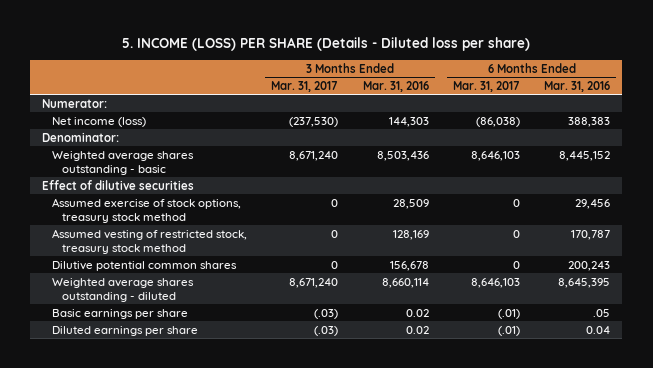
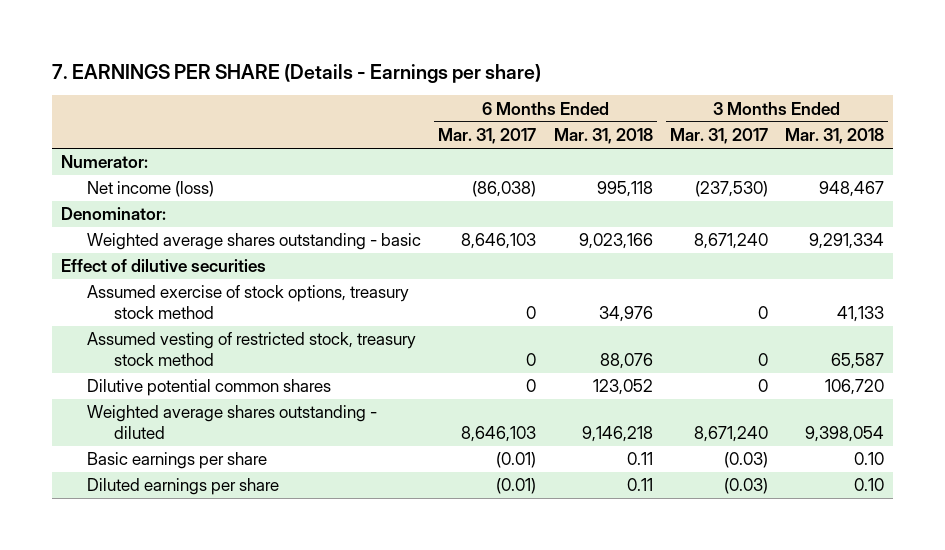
- 5. INCOME (LOSS) PER SHARE (Details - Diluted loss per share)
+ 7. EARNINGS PER SHARE (Details - Earnings per share)
- | 3 Months Ended Mar. 31, 2017 | 3 Months Ended Mar. 31, 2016 | 6 Months Ended Mar. 31, 2017 | 6 Months Ended Mar. 31, 2016
+ | 6 Months Ended Mar. 31, 2017 | 6 Months Ended Mar. 31, 2018 | 3 Months Ended Mar. 31, 2017 | 3 Months Ended Mar. 31, 2018
- Basic earnings per share | (.03) | 0.02 | (.01) | .05
- Diluted earnings per share | (.03) | 0.02 | (.01) | 0.04
+ Basic earnings per share | (0.01) | 0.11 | (0.03) | 0.10
+ Diluted earnings per share | (0.01) | 0.11 | (0.03) | 0.10

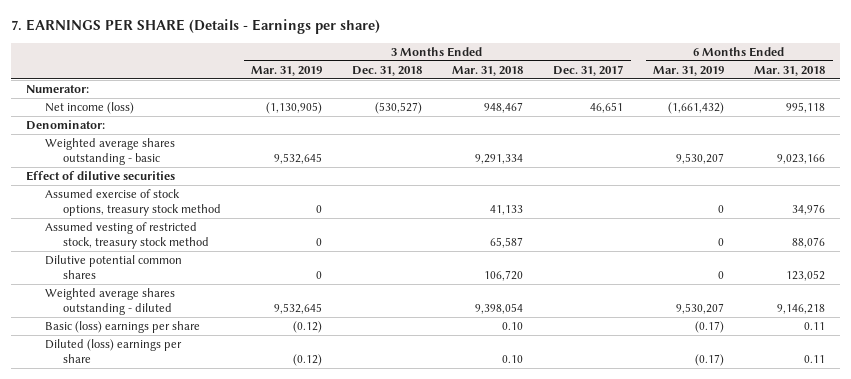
- | 6 Months Ended Mar. 31, 2017 | 6 Months Ended Mar. 31, 2018 | 3 Months Ended Mar. 31, 2017 | 3 Months Ended Mar. 31, 2018
+ | 3 Months Ended Mar. 31, 2019 | 3 Months Ended Dec. 31, 2018 | 3 Months Ended Mar. 31, 2018 | 3 Months Ended Dec. 31, 2017 | 6 Months Ended Mar. 31, 2019 | 6 Months Ended Mar. 31, 2018
- Basic earnings per share | (0.01) | 0.11 | (0.03) | 0.10
- Diluted earnings per share | (0.01) | 0.11 | (0.03) | 0.10
+ Basic (loss) earnings per share | (0.12) | | 0.10 | | (0.17) | 0.11
+ Diluted (loss) earnings per share | (0.12) | | 0.10 | | (0.17) | 0.11

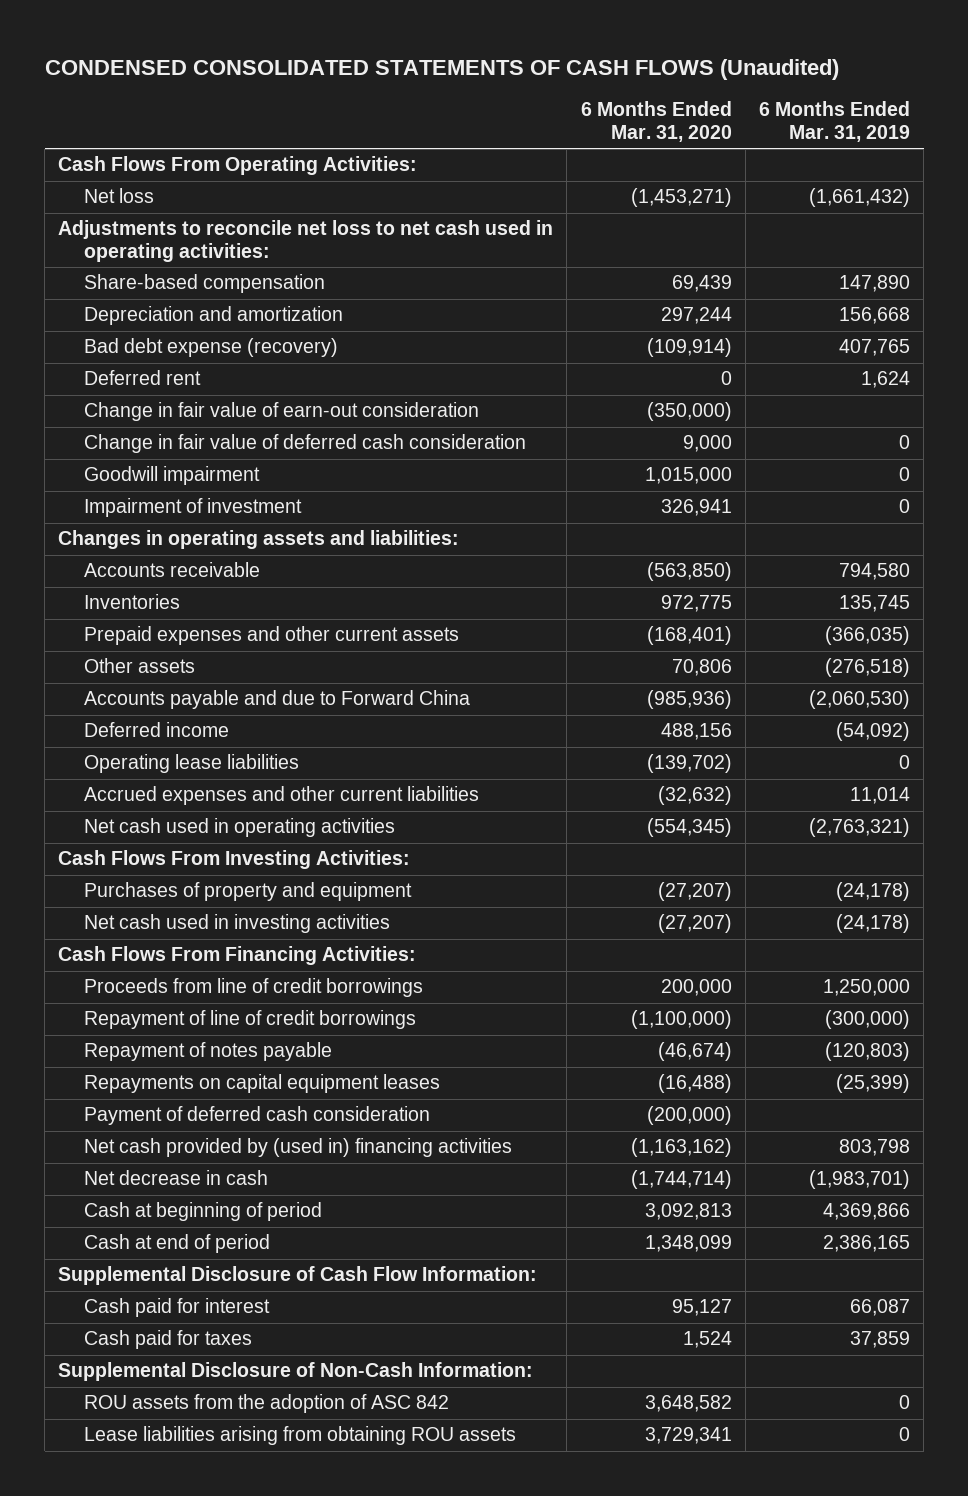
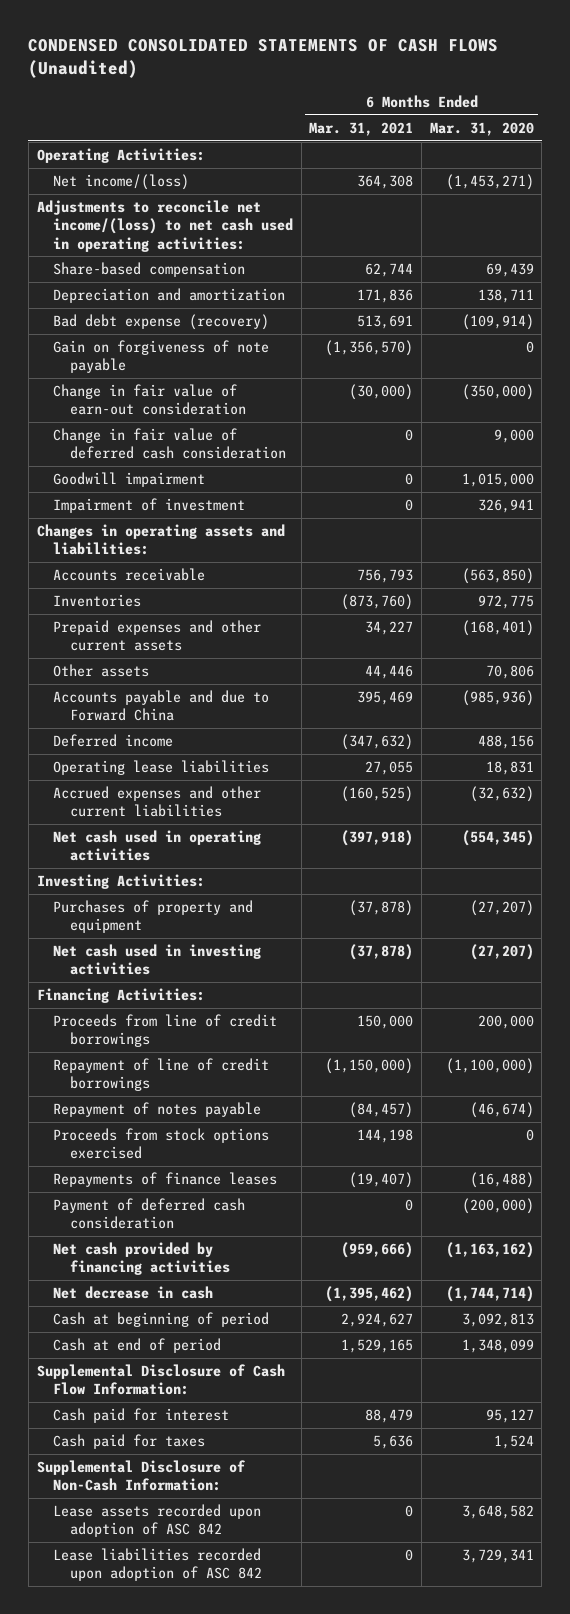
- | 6 Months Ended Mar. 31, 2020 | 6 Months Ended Mar. 31, 2019
+ | 6 Months Ended Mar. 31, 2021 | 6 Months Ended Mar. 31, 2020
- Cash Flows From Operating Activities:
- Net loss | (1,453,271) | (1,661,432)
- Adjustments to reconcile net loss to net cash used in operating activities:
+ Operating Activities:
+ Net income/(loss) | 364,308 | (1,453,271)
+ Adjustments to reconcile net income/(loss) to net cash used in operating activities:
- Depreciation and amortization | 297,244 | 156,668
+ Depreciation and amortization | 171,836 | 138,711
- Deferred rent | 0 | 1,624
+ Gain on forgiveness of note payable | (1,356,570) | 0
- Operating lease liabilities | (139,702) | 0
+ Operating lease liabilities | 27,055 | 18,831
- Cash Flows From Investing Activities:
+ Investing Activities:
- Cash Flows From Financing Activities:
+ Financing Activities:
- Repayments on capital equipment leases | (16,488) | (25,399)
+ Proceeds from stock options exercised | 144,198 | 0
+ Repayments of finance leases | (19,407) | (16,488)
- Net cash provided by (used in) financing activities | (1,163,162) | 803,798
+ Net cash provided by financing activities | (959,666) | (1,163,162)
- ROU assets from the adoption of ASC 842 | 3,648,582 | 0
- Lease liabilities arising from obtaining ROU assets | 3,729,341 | 0
+ Lease assets recorded upon adoption of ASC 842 | 0 | 3,648,582
+ Lease liabilities recorded upon adoption of ASC 842 | 0 | 3,729,341

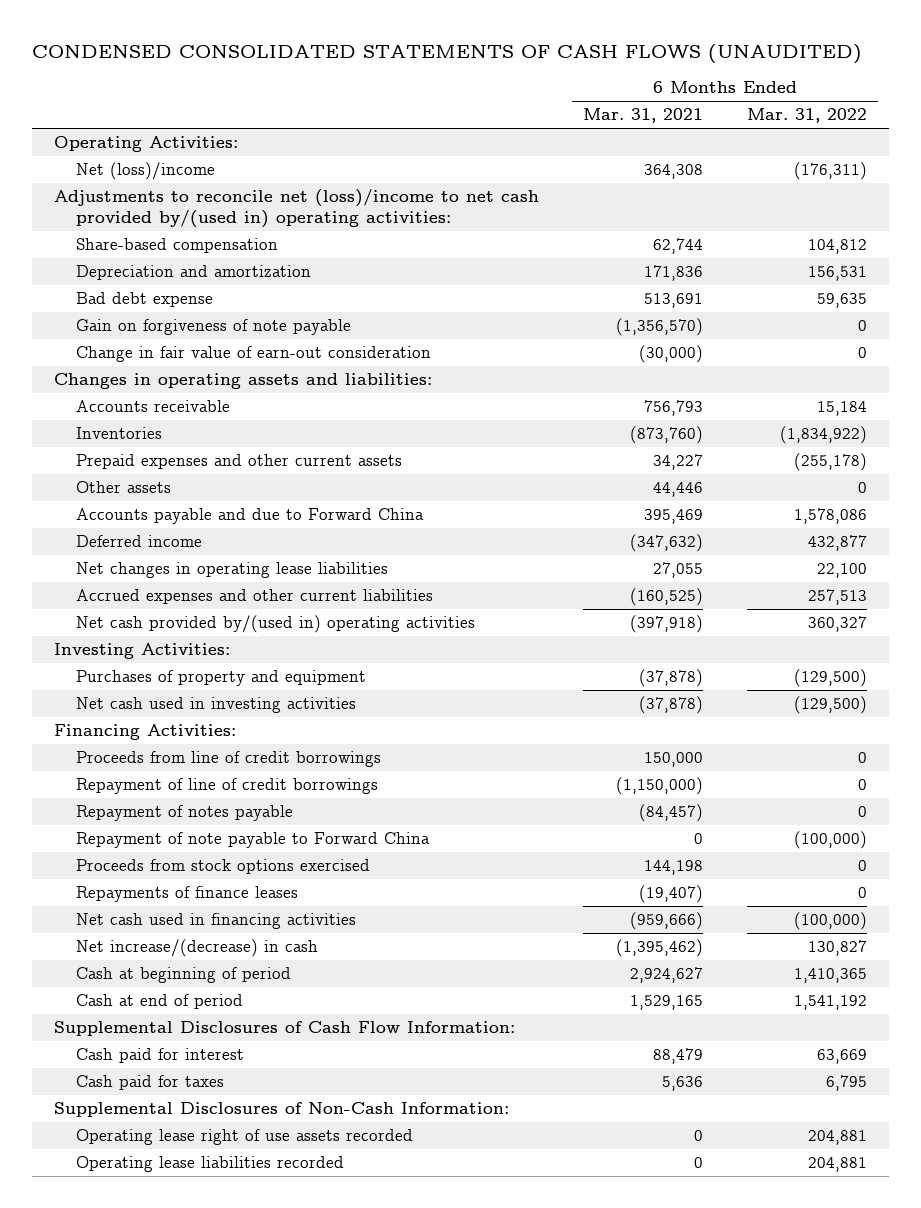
- CONDENSED CONSOLIDATED STATEMENTS OF CASH FLOWS (Unaudited)
+ CONDENSED CONSOLIDATED STATEMENTS OF CASH FLOWS (UNAUDITED)
- | 6 Months Ended Mar. 31, 2021 | 6 Months Ended Mar. 31, 2020
+ | 6 Months Ended Mar. 31, 2021 | 6 Months Ended Mar. 31, 2022
- Net income/(loss) | 364,308 | (1,453,271)
- Adjustments to reconcile net income/(loss) to net cash used in operating activities:
+ Net (loss)/income | 364,308 | (176,311)
+ Adjustments to reconcile net (loss)/income to net cash provided by/(used in) operating activities:
- Bad debt expense (recovery) | 513,691 | (109,914)
+ Bad debt expense | 513,691 | 59,635
- Change in fair value of deferred cash consideration | 0 | 9,000
- Goodwill impairment | 0 | 1,015,000
- Impairment of investment | 0 | 326,941
- Operating lease liabilities | 27,055 | 18,831
+ Net changes in operating lease liabilities | 27,055 | 22,100
- Net cash used in operating activities | (397,918) | (554,345)
+ Net cash provided by/(used in) operating activities | (397,918) | 360,327
+ Repayment of note payable to Forward China | 0 | (100,000)
- Payment of deferred cash consideration | 0 | (200,000)
- Net cash provided by financing activities | (959,666) | (1,163,162)
- Net decrease in cash | (1,395,462) | (1,744,714)
+ Net cash used in financing activities | (959,666) | (100,000)
+ Net increase/(decrease) in cash | (1,395,462) | 130,827
- Supplemental Disclosure of Cash Flow Information:
+ Supplemental Disclosures of Cash Flow Information:
- Supplemental Disclosure of Non-Cash Information:
- Lease assets recorded upon adoption of ASC 842 | 0 | 3,648,582
- Lease liabilities recorded upon adoption of ASC 842 | 0 | 3,729,341
+ Supplemental Disclosures of Non-Cash Information:
+ Operating lease right of use assets recorded | 0 | 204,881
+ Operating lease liabilities recorded | 0 | 204,881

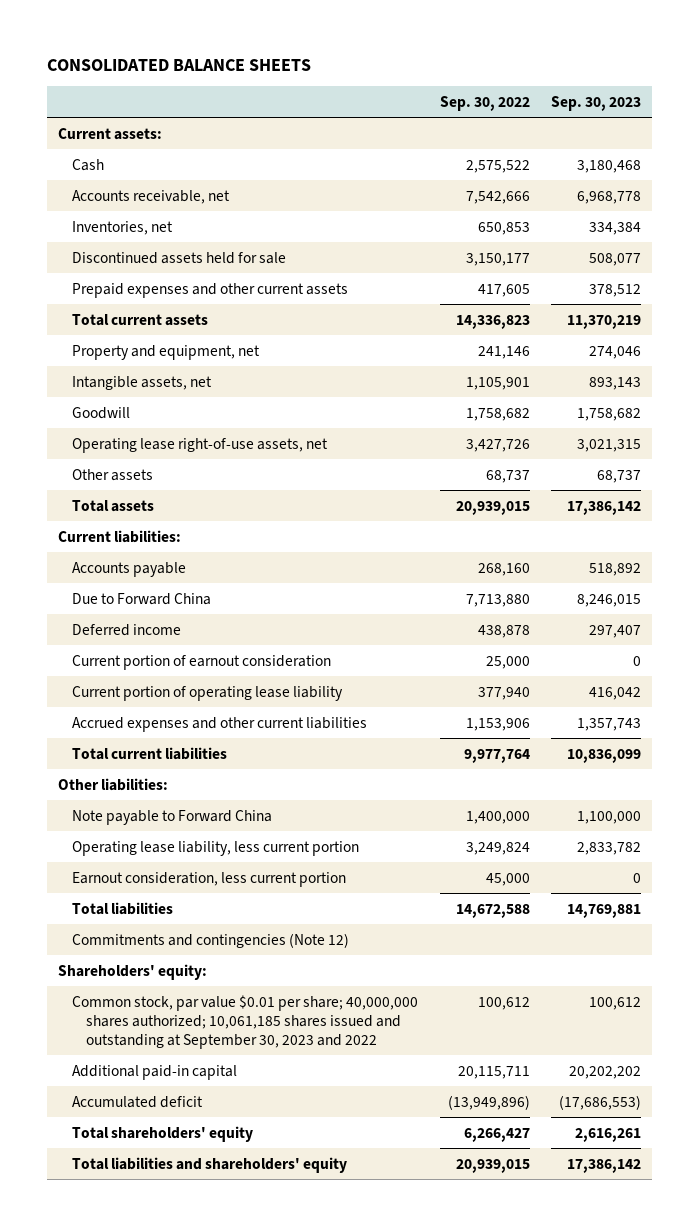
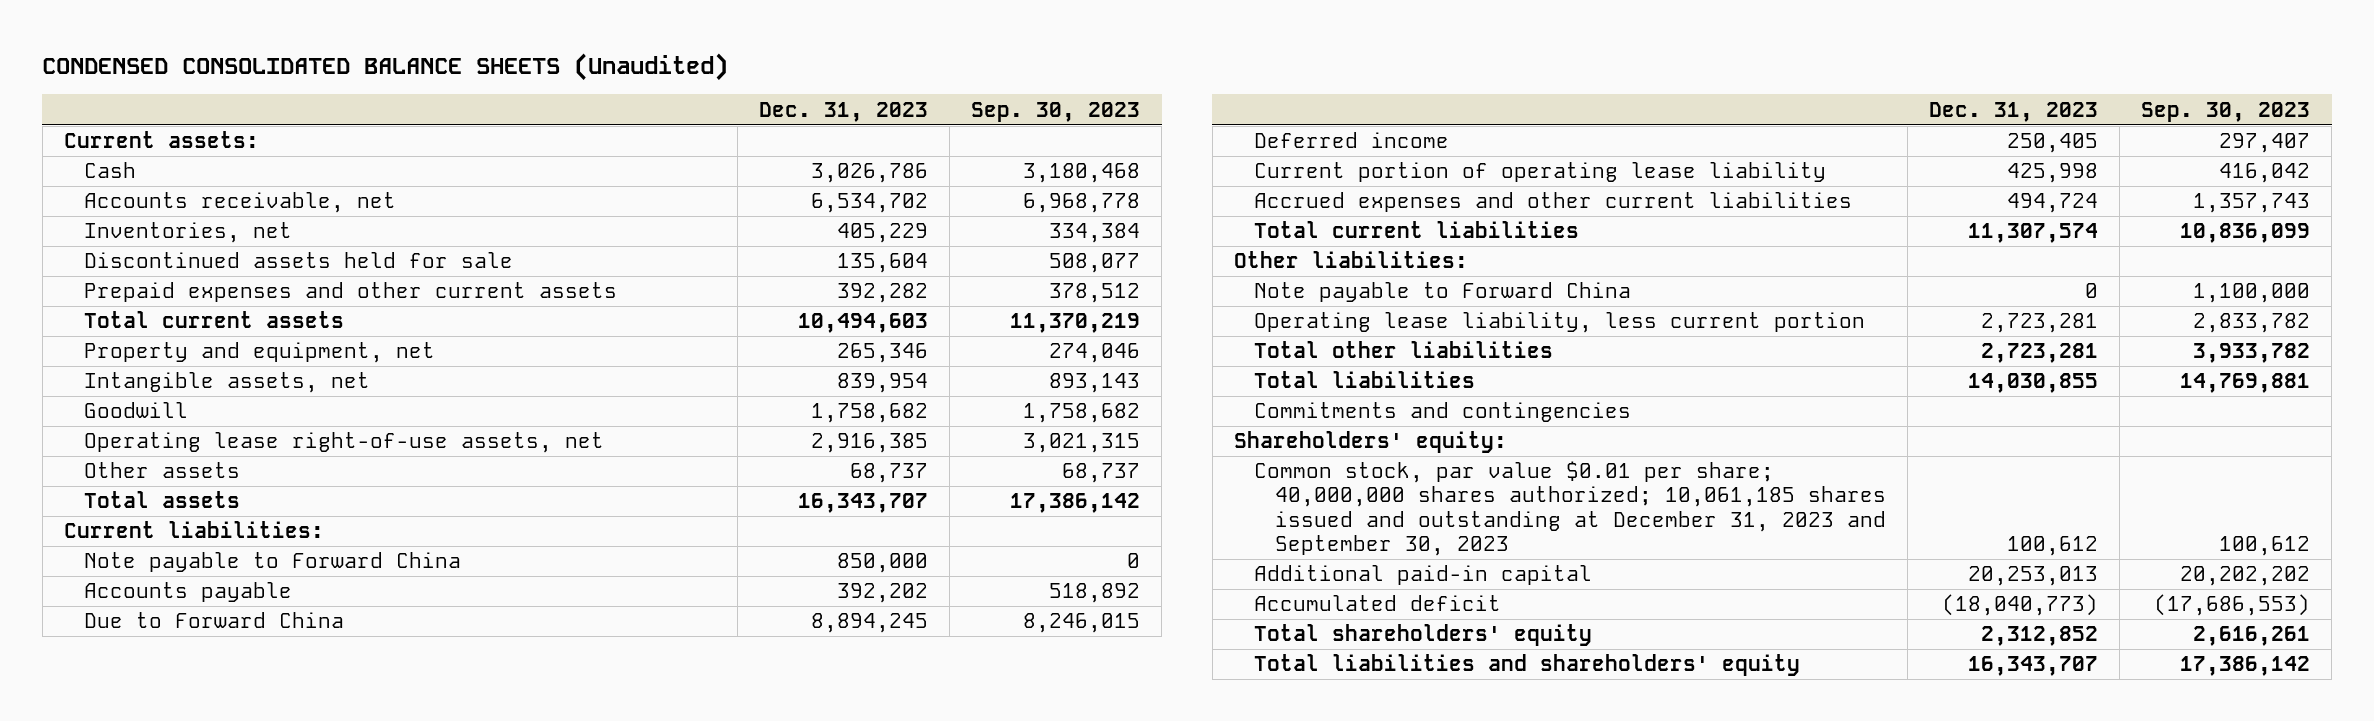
- CONSOLIDATED BALANCE SHEETS
+ CONDENSED CONSOLIDATED BALANCE SHEETS (Unaudited)
- | Sep. 30, 2022 | Sep. 30, 2023
+ | Dec. 31, 2023 | Sep. 30, 2023
+ Note payable to Forward China | 850,000 | 0
- Current portion of earnout consideration | 25,000 | 0
- Earnout consideration, less current portion | 45,000 | 0
+ Total other liabilities | 2,723,281 | 3,933,782
- Commitments and contingencies (Note 12)
+ Commitments and contingencies
- Common stock, par value $0.01 per share; 40,000,000 shares authorized; 10,061,185 shares issued and outstanding at September 30, 2023 and 2022 | 100,612 | 100,612
+ Common stock, par value $0.01 per share; 40,000,000 shares authorized; 10,061,185 shares issued and outstanding at December 31, 2023 and September 30, 2023 | 100,612 | 100,612

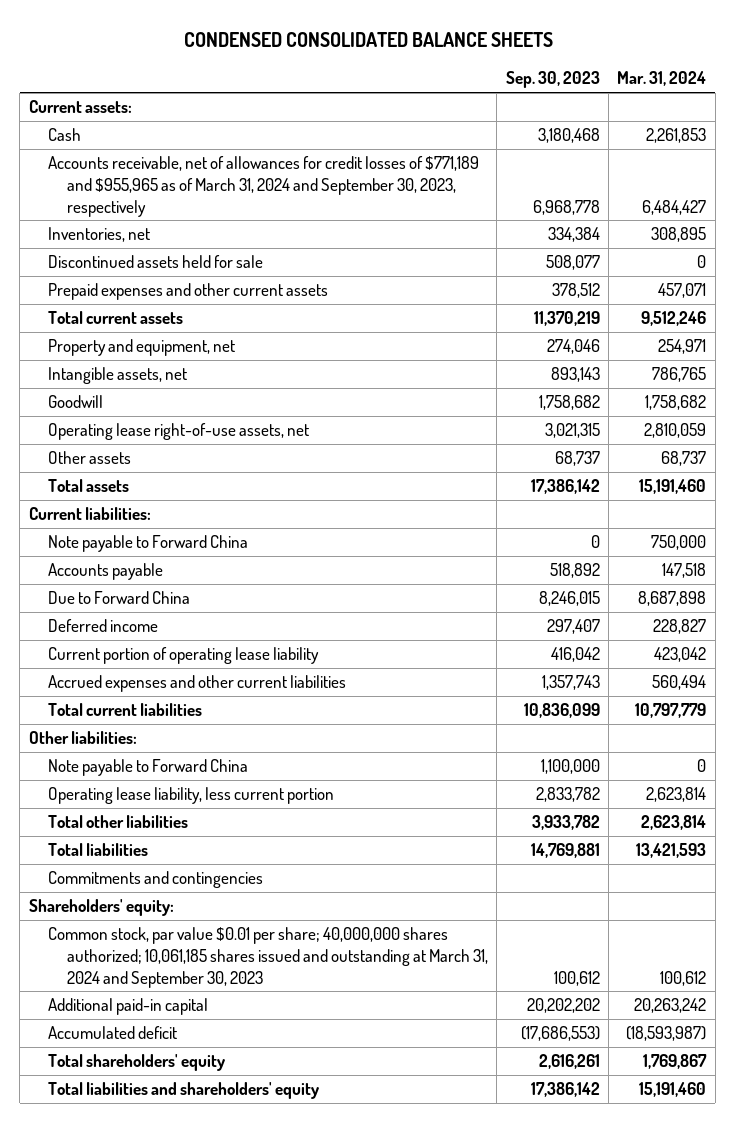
- CONDENSED CONSOLIDATED BALANCE SHEETS (Unaudited)
+ CONDENSED CONSOLIDATED BALANCE SHEETS
- | Dec. 31, 2023 | Sep. 30, 2023
+ | Sep. 30, 2023 | Mar. 31, 2024
- Accounts receivable, net | 6,534,702 | 6,968,778
+ Accounts receivable, net of allowances for credit losses of $771,189 and $955,965 as of March 31, 2024 and September 30, 2023, respectively | 6,968,778 | 6,484,427
- Common stock, par value $0.01 per share; 40,000,000 shares authorized; 10,061,185 shares issued and outstanding at December 31, 2023 and September 30, 2023 | 100,612 | 100,612
+ Common stock, par value $0.01 per share; 40,000,000 shares authorized; 10,061,185 shares issued and outstanding at March 31, 2024 and September 30, 2023 | 100,612 | 100,612

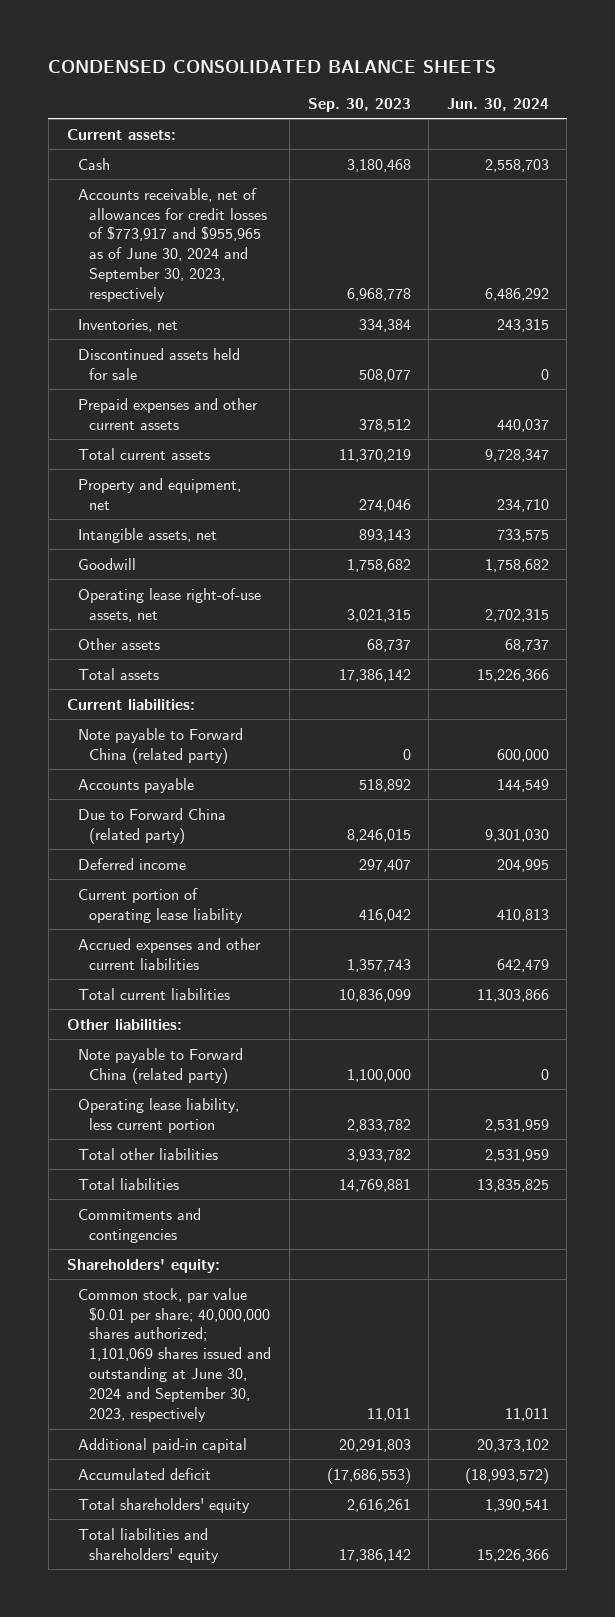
- | Sep. 30, 2023 | Mar. 31, 2024
+ | Sep. 30, 2023 | Jun. 30, 2024
- Accounts receivable, net of allowances for credit losses of $771,189 and $955,965 as of March 31, 2024 and September 30, 2023, respectively | 6,968,778 | 6,484,427
+ Accounts receivable, net of allowances for credit losses of $773,917 and $955,965 as of June 30, 2024 and September 30, 2023, respectively | 6,968,778 | 6,486,292
- Note payable to Forward China | 0 | 750,000
+ Note payable to Forward China (related party) | 0 | 600,000
- Due to Forward China | 8,246,015 | 8,687,898
+ Due to Forward China (related party) | 8,246,015 | 9,301,030
- Note payable to Forward China | 1,100,000 | 0
+ Note payable to Forward China (related party) | 1,100,000 | 0
- Common stock, par value $0.01 per share; 40,000,000 shares authorized; 10,061,185 shares issued and outstanding at March 31, 2024 and September 30, 2023 | 100,612 | 100,612
- Additional paid-in capital | 20,202,202 | 20,263,242
+ Common stock, par value $0.01 per share; 40,000,000 shares authorized; 1,101,069 shares issued and outstanding at June 30, 2024 and September 30, 2023, respectively | 11,011 | 11,011
+ Additional paid-in capital | 20,291,803 | 20,373,102

